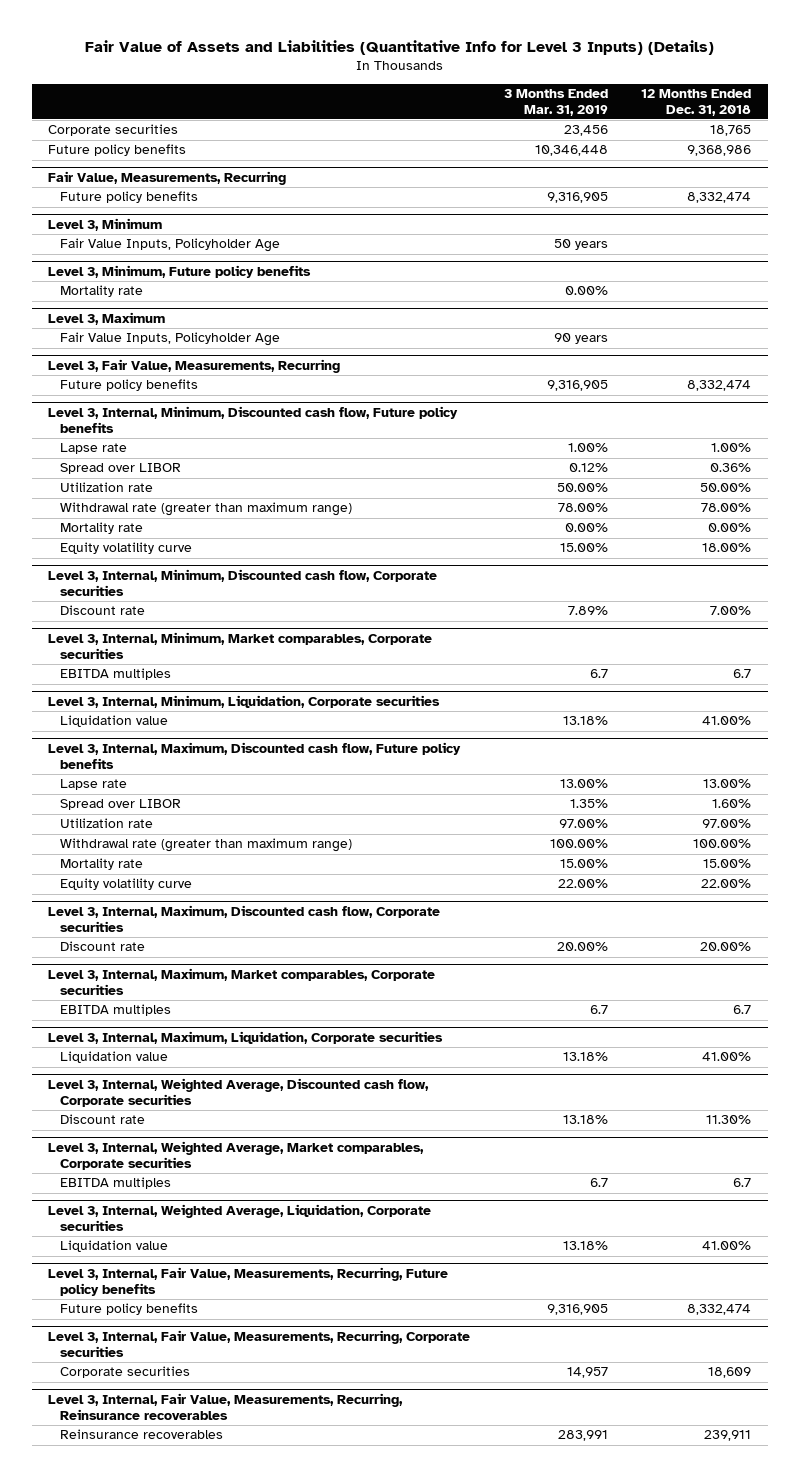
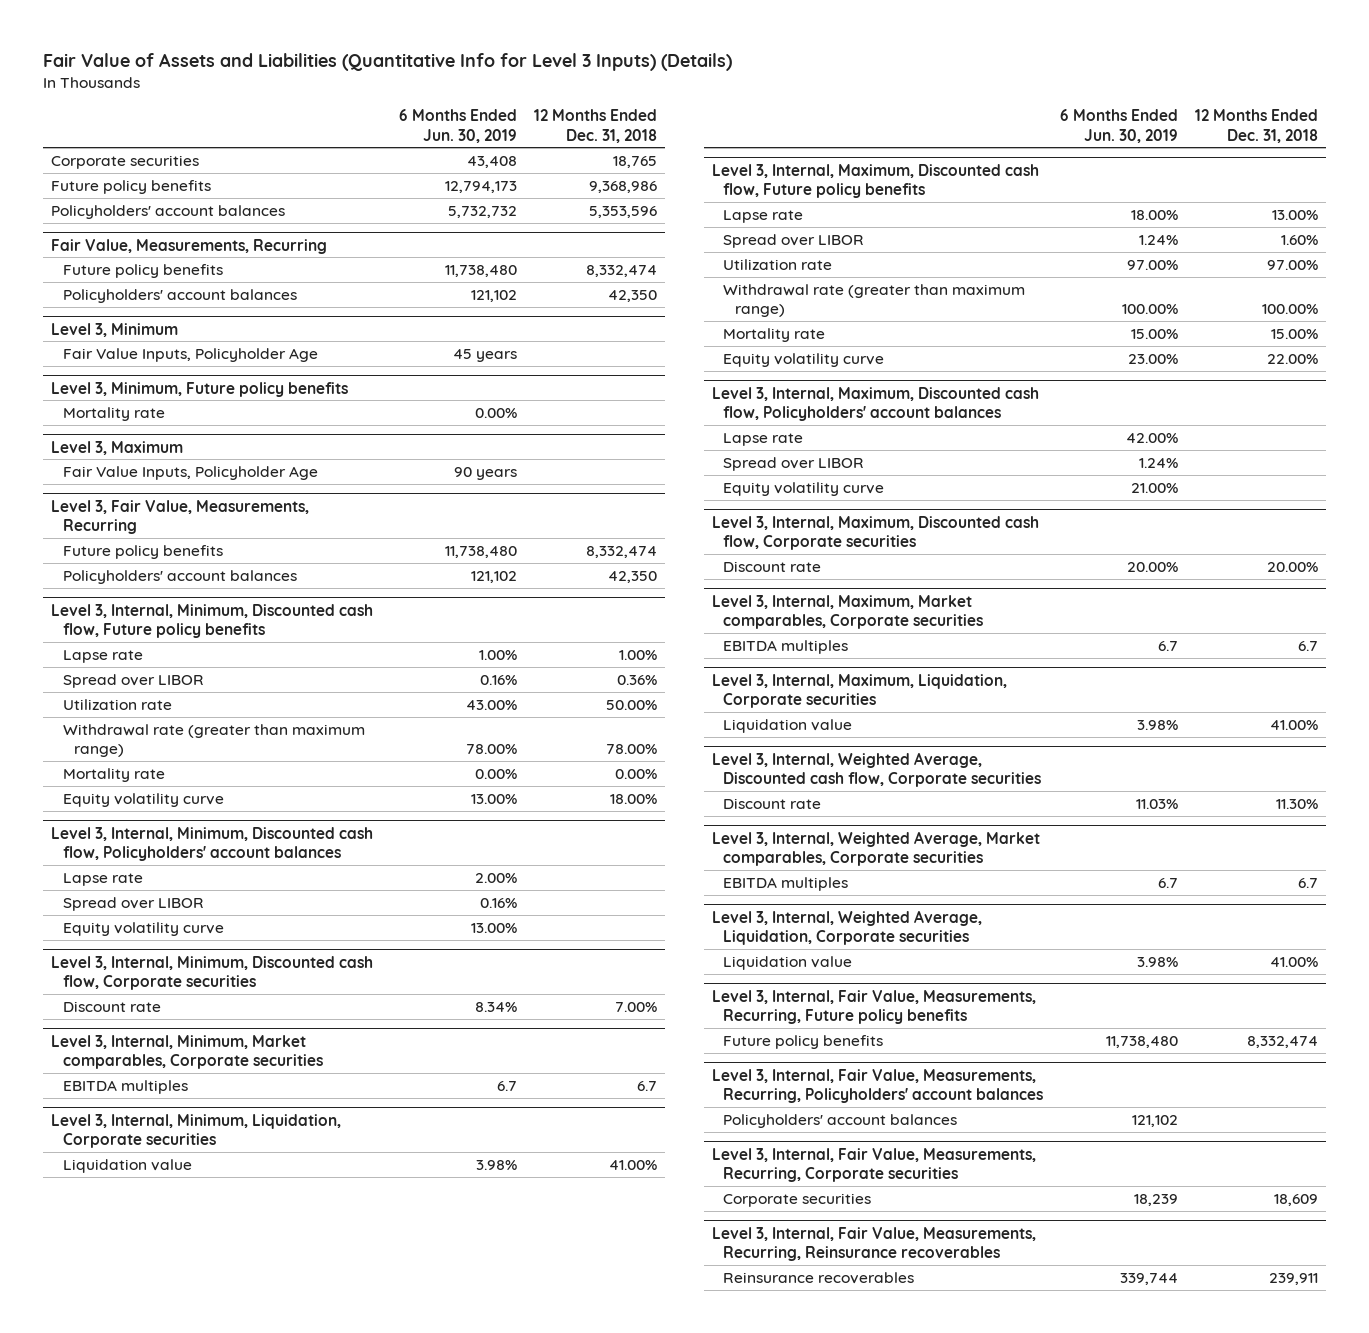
- | 3 Months Ended Mar. 31, 2019 | 12 Months Ended Dec. 31, 2018
+ | 6 Months Ended Jun. 30, 2019 | 12 Months Ended Dec. 31, 2018
+ Policyholders' account balances | 5,732,732 | 5,353,596
@ Fair Value, Measurements, Recurring
+ Policyholders' account balances | 121,102 | 42,350
@ Level 3, Fair Value, Measurements, Recurring
+ Policyholders' account balances | 121,102 | 42,350
+ Level 3, Internal, Minimum, Discounted cash flow, Policyholders' account balances
+ Lapse rate | 2.00% |
+ Spread over LIBOR | 0.16% |
+ Equity volatility curve | 13.00% |
+ Level 3, Internal, Maximum, Discounted cash flow, Policyholders' account balances
+ Lapse rate | 42.00% |
+ Spread over LIBOR | 1.24% |
+ Equity volatility curve | 21.00% |
+ Level 3, Internal, Fair Value, Measurements, Recurring, Policyholders' account balances
+ Policyholders' account balances | 121,102 |

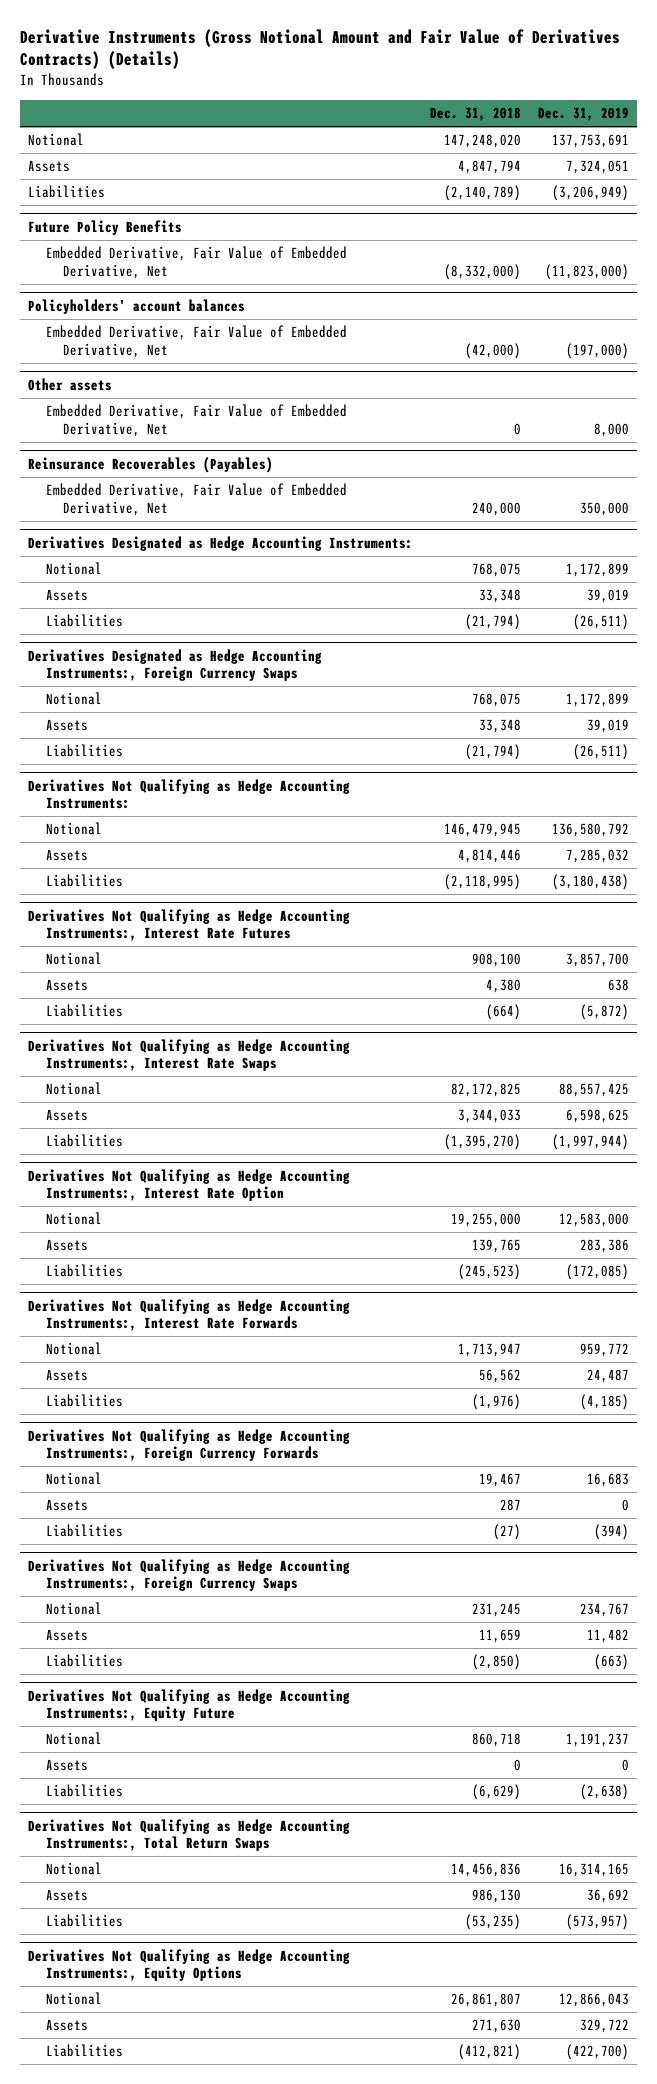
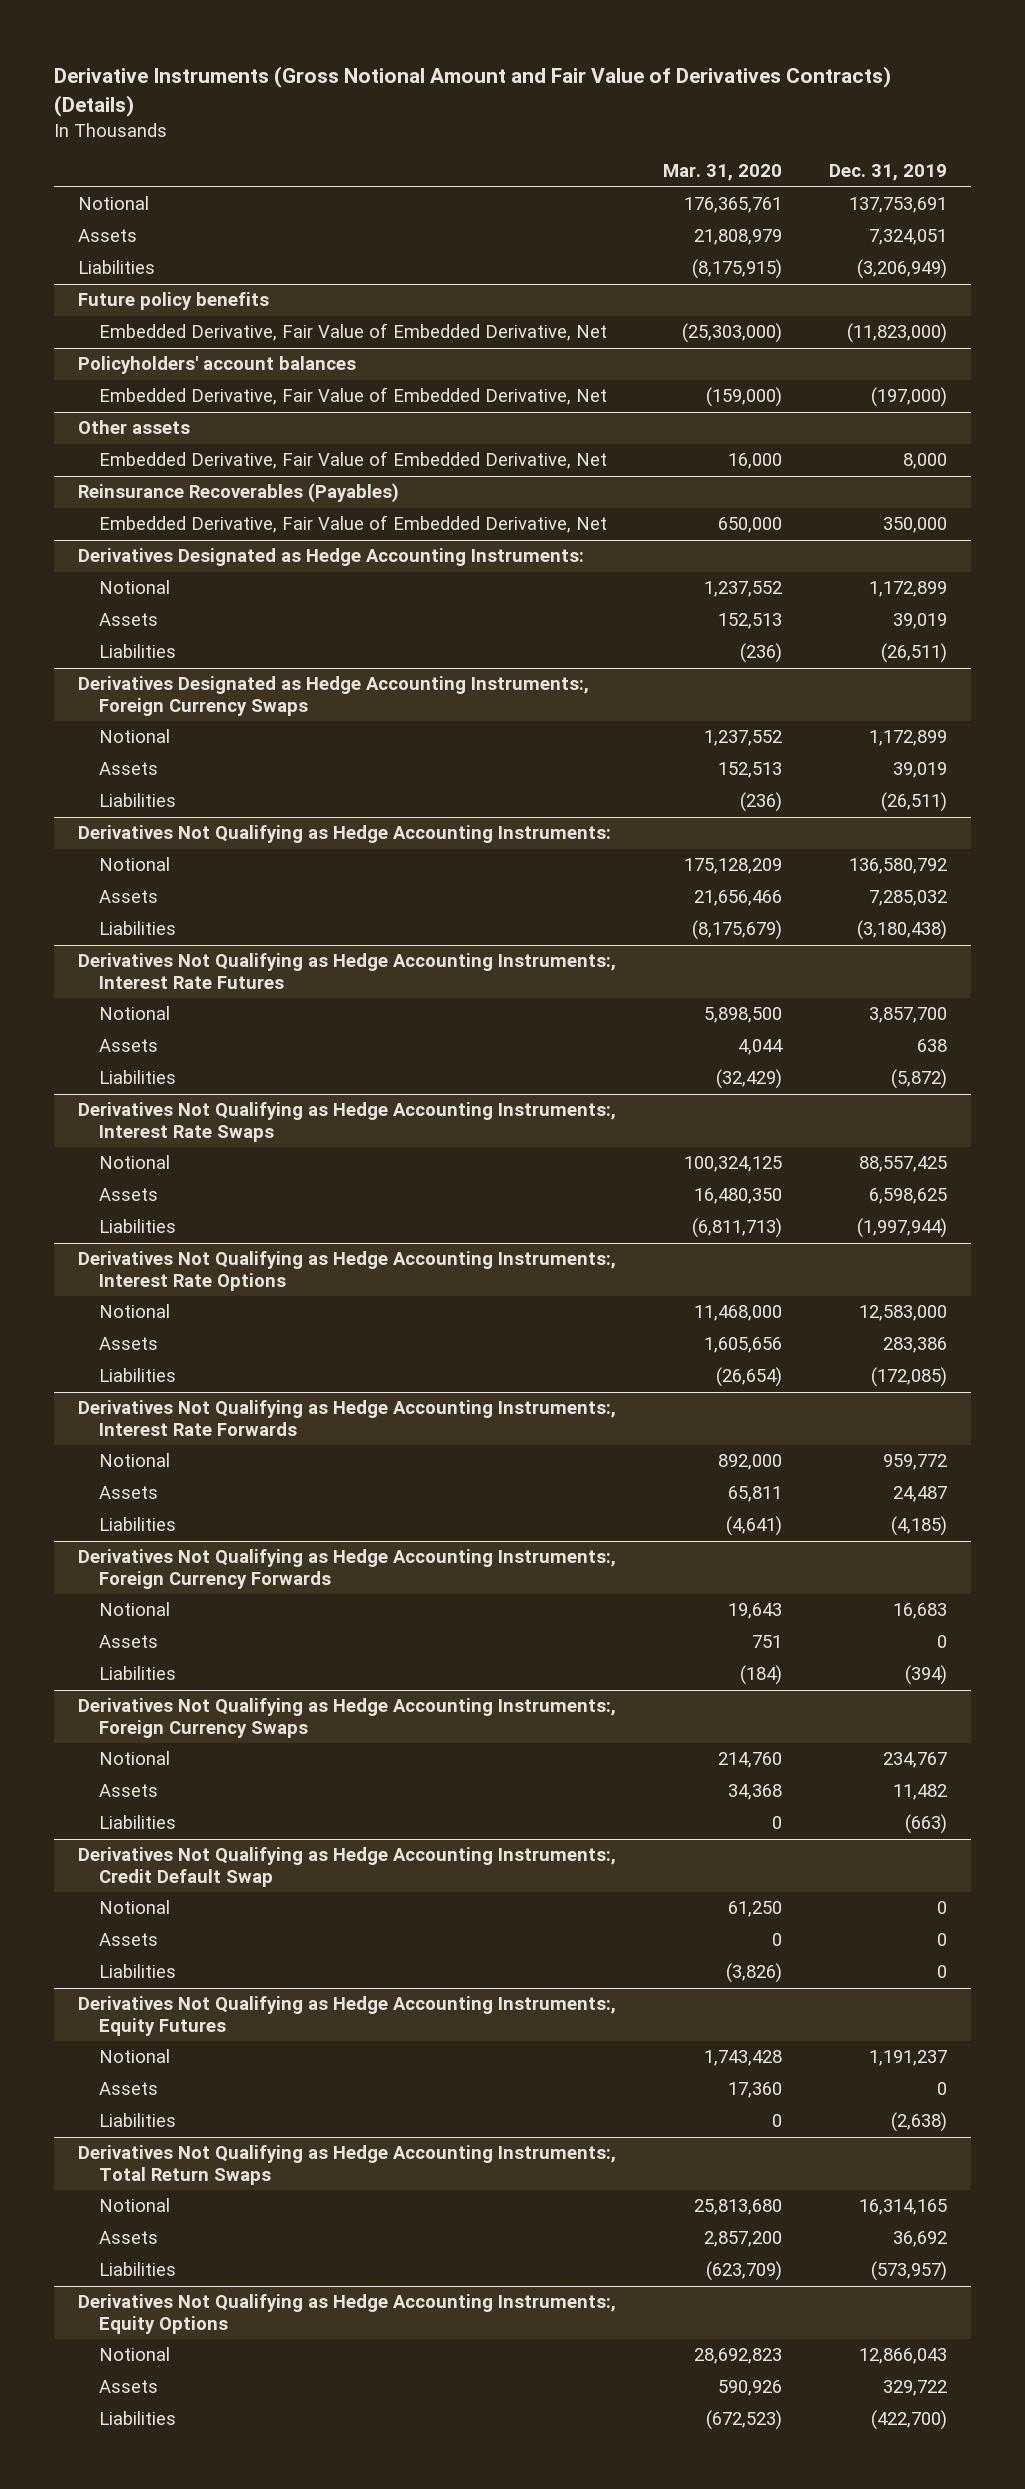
- | Dec. 31, 2018 | Dec. 31, 2019
+ | Mar. 31, 2020 | Dec. 31, 2019
- Future Policy Benefits
+ Future policy benefits
- Derivatives Not Qualifying as Hedge Accounting Instruments:, Interest Rate Option
+ Derivatives Not Qualifying as Hedge Accounting Instruments:, Interest Rate Options
- Derivatives Not Qualifying as Hedge Accounting Instruments:, Equity Future
+ Derivatives Not Qualifying as Hedge Accounting Instruments:, Credit Default Swap
+ Notional | 61,250 | 0
+ Assets | 0 | 0
+ Liabilities | (3,826) | 0
+ Derivatives Not Qualifying as Hedge Accounting Instruments:, Equity Futures

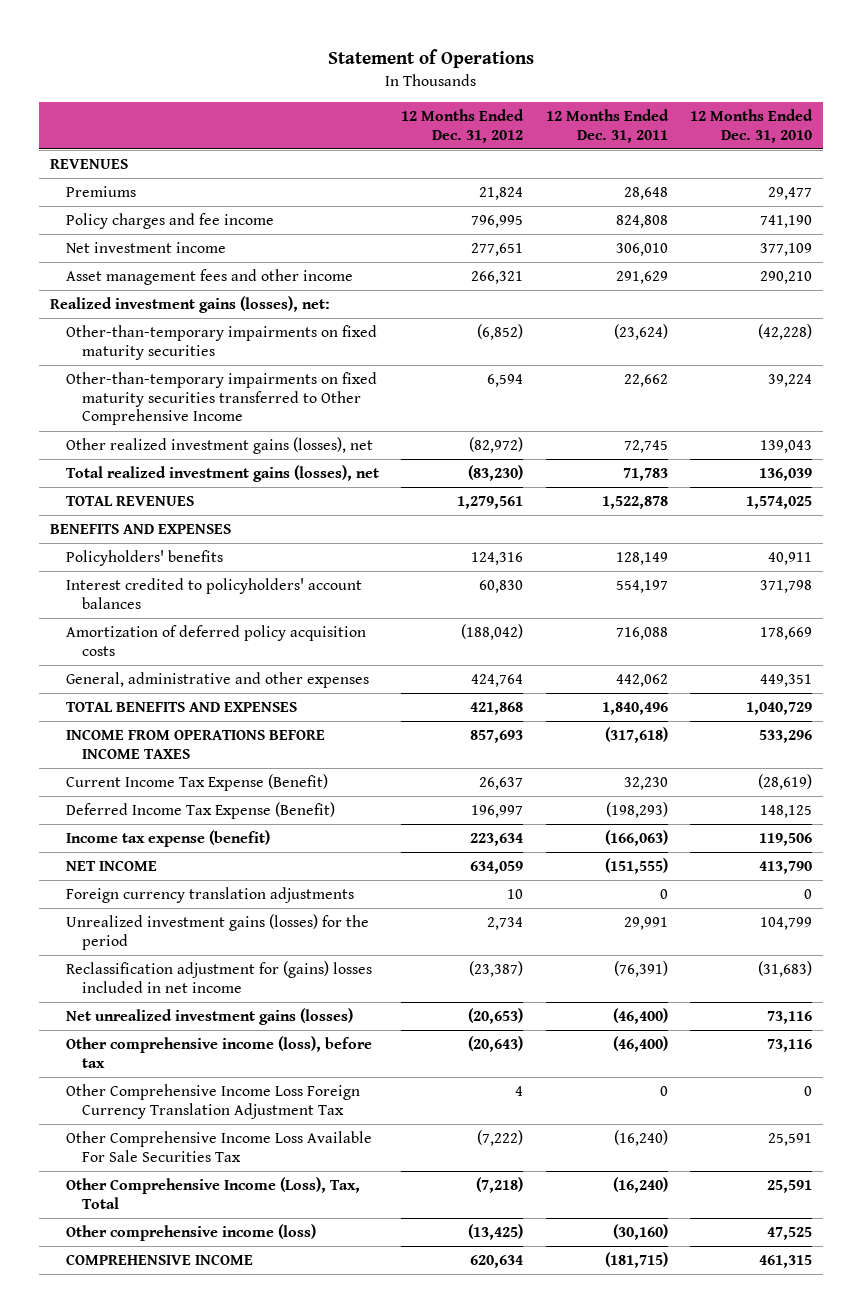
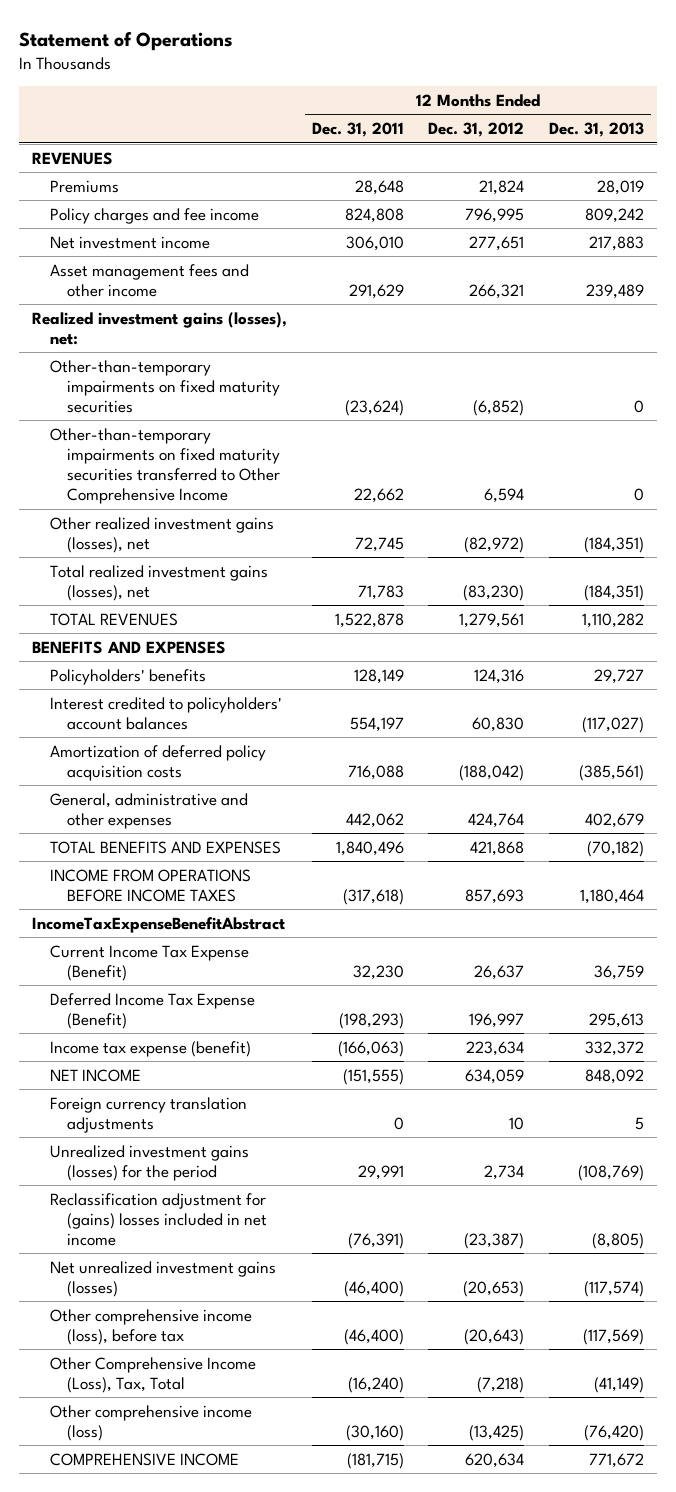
- | 12 Months Ended Dec. 31, 2012 | 12 Months Ended Dec. 31, 2011 | 12 Months Ended Dec. 31, 2010
+ | 12 Months Ended Dec. 31, 2011 | 12 Months Ended Dec. 31, 2012 | 12 Months Ended Dec. 31, 2013
+ IncomeTaxExpenseBenefitAbstract
- Other Comprehensive Income Loss Foreign Currency Translation Adjustment Tax | 4 | 0 | 0
- Other Comprehensive Income Loss Available For Sale Securities Tax | (7,222) | (16,240) | 25,591

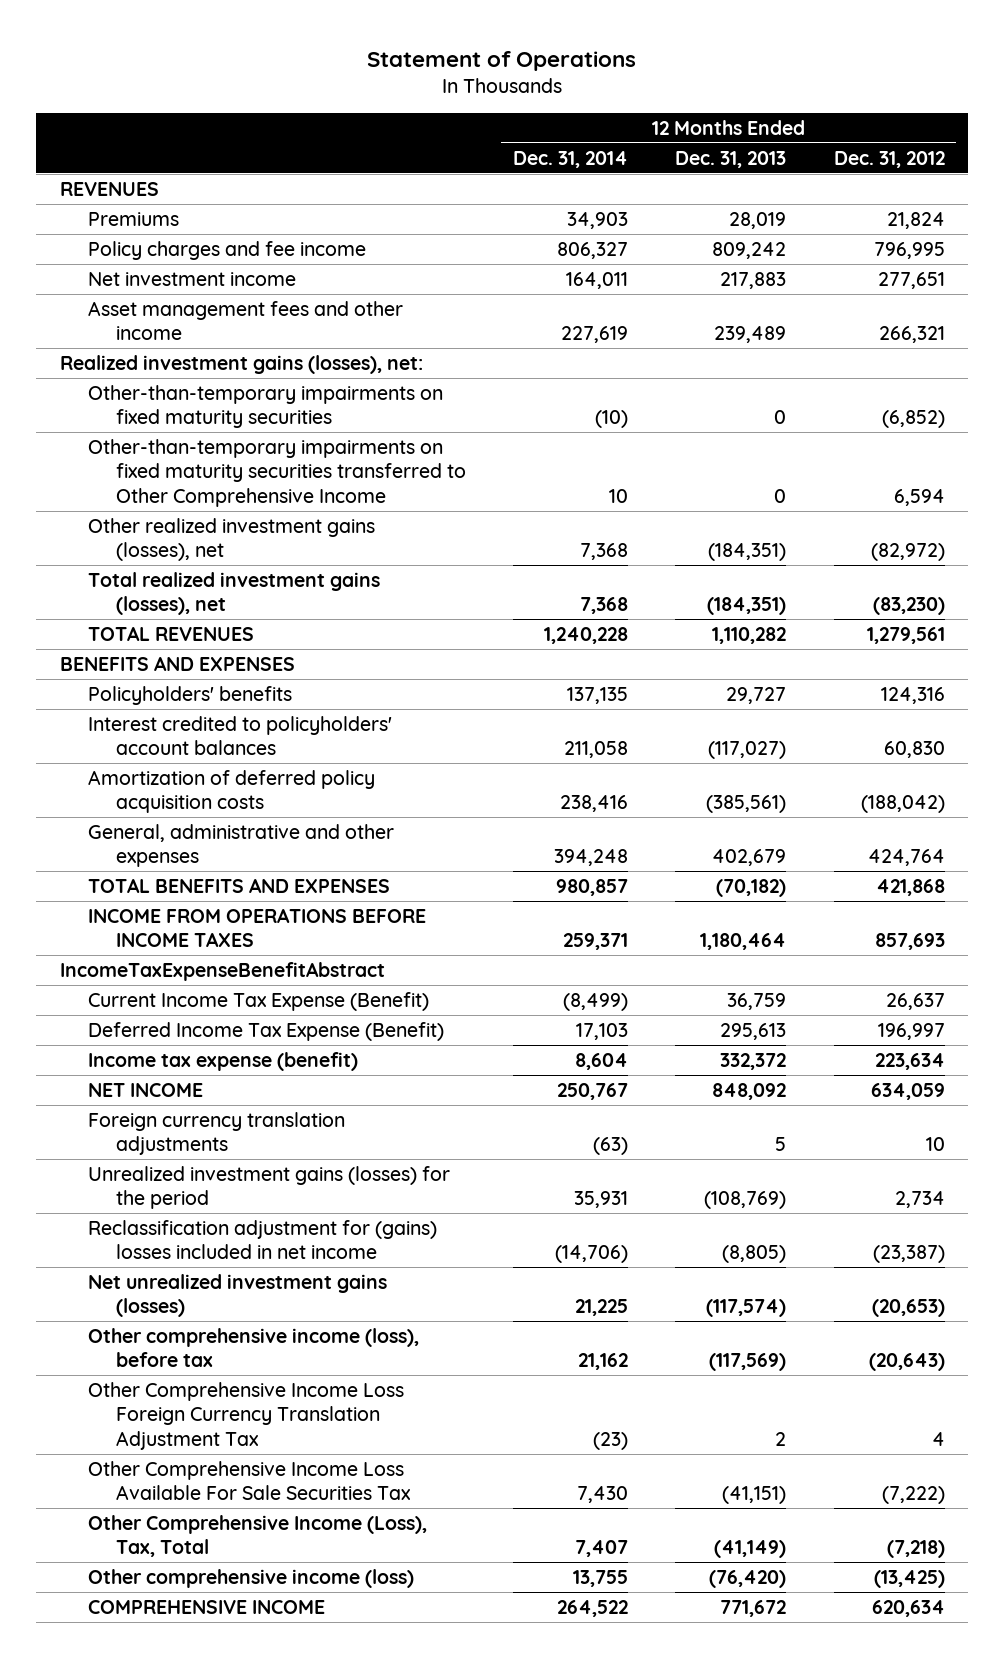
- | 12 Months Ended Dec. 31, 2011 | 12 Months Ended Dec. 31, 2012 | 12 Months Ended Dec. 31, 2013
+ | 12 Months Ended Dec. 31, 2014 | 12 Months Ended Dec. 31, 2013 | 12 Months Ended Dec. 31, 2012
+ Other Comprehensive Income Loss Foreign Currency Translation Adjustment Tax | (23) | 2 | 4
+ Other Comprehensive Income Loss Available For Sale Securities Tax | 7,430 | (41,151) | (7,222)

